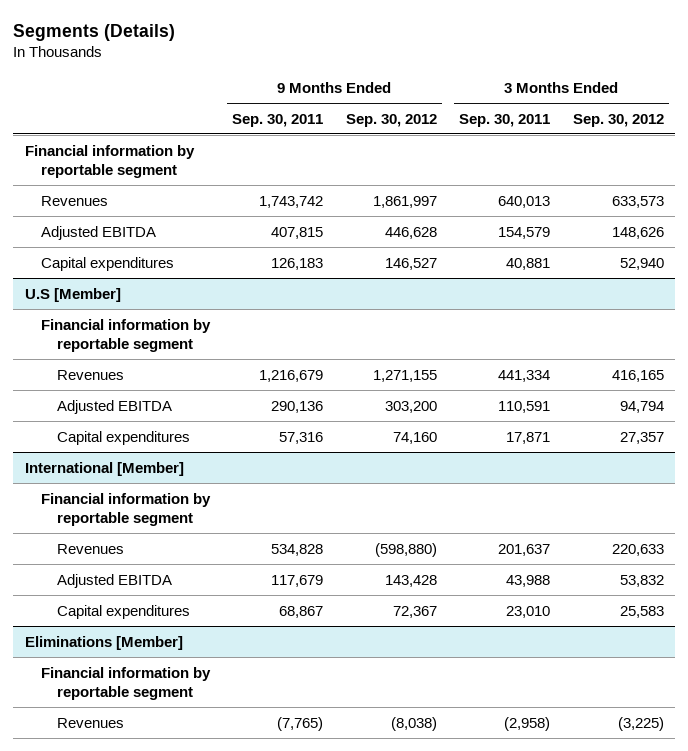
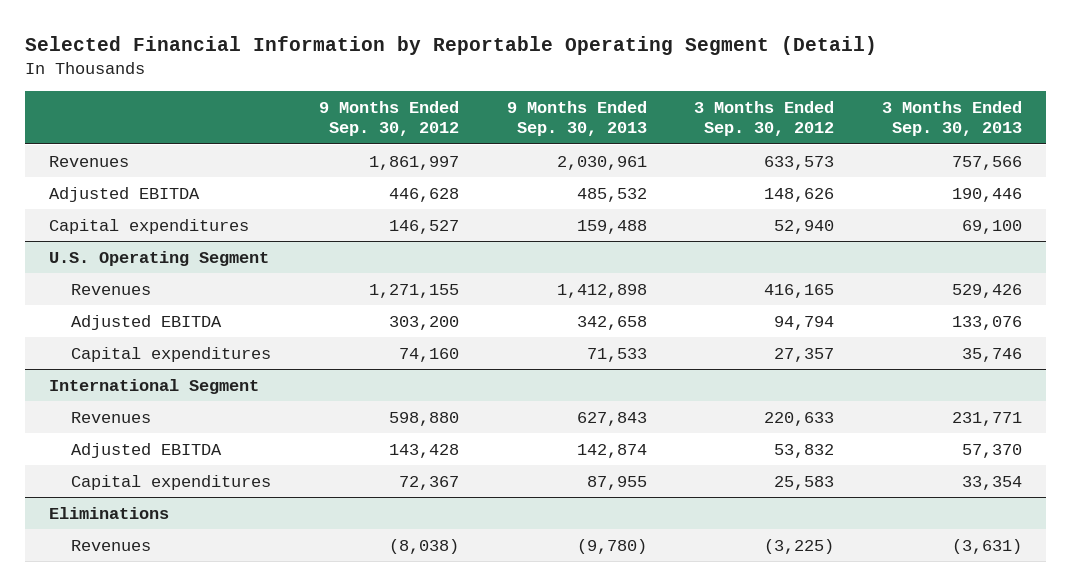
- Segments (Details)
+ Selected Financial Information by Reportable Operating Segment (Detail)
- | 9 Months Ended Sep. 30, 2011 | 9 Months Ended Sep. 30, 2012 | 3 Months Ended Sep. 30, 2011 | 3 Months Ended Sep. 30, 2012
+ | 9 Months Ended Sep. 30, 2012 | 9 Months Ended Sep. 30, 2013 | 3 Months Ended Sep. 30, 2012 | 3 Months Ended Sep. 30, 2013
- Financial information by reportable segment
- U.S [Member]
- Financial information by reportable segment
+ U.S. Operating Segment
- International [Member]
- Financial information by reportable segment
- Revenues | 534,828 | (598,880) | 201,637 | 220,633
+ International Segment
+ Revenues | 598,880 | 627,843 | 220,633 | 231,771
- Eliminations [Member]
- Financial information by reportable segment
+ Eliminations

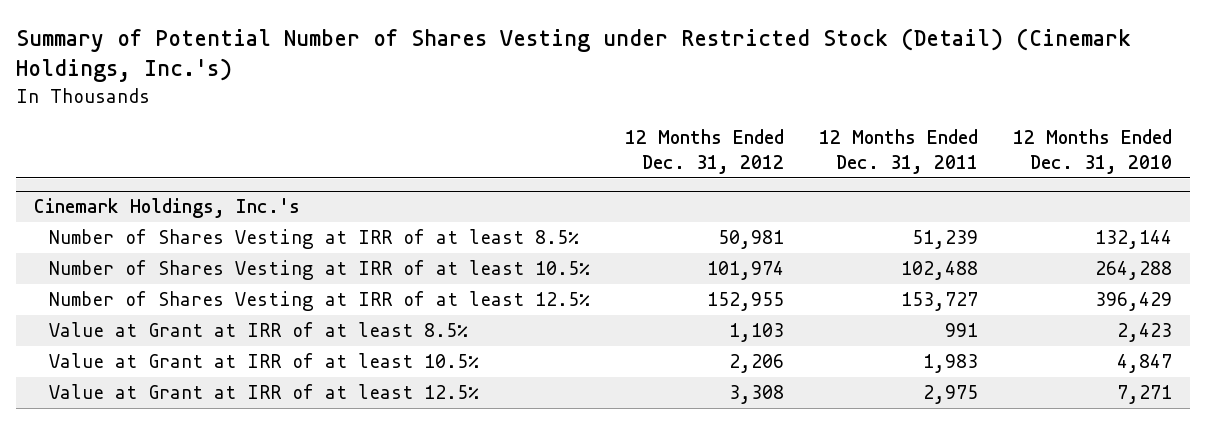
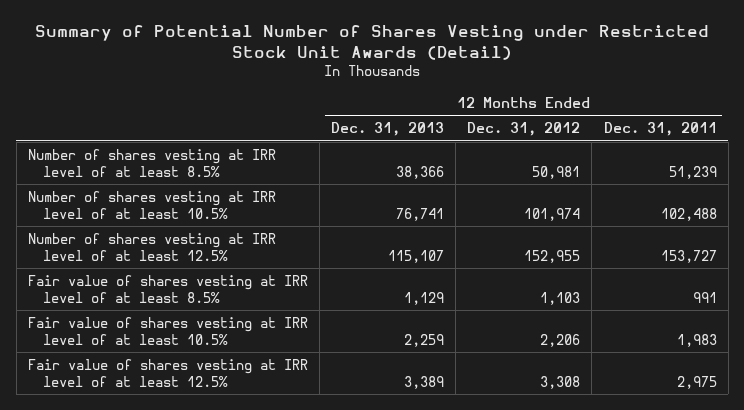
- Summary of Potential Number of Shares Vesting under Restricted Stock (Detail) (Cinemark Holdings, Inc.'s)
+ Summary of Potential Number of Shares Vesting under Restricted Stock Unit Awards (Detail)
- | 12 Months Ended Dec. 31, 2012 | 12 Months Ended Dec. 31, 2011 | 12 Months Ended Dec. 31, 2010
+ | 12 Months Ended Dec. 31, 2013 | 12 Months Ended Dec. 31, 2012 | 12 Months Ended Dec. 31, 2011
- Cinemark Holdings, Inc.'s
- Number of Shares Vesting at IRR of at least 8.5% | 50,981 | 51,239 | 132,144
- Number of Shares Vesting at IRR of at least 10.5% | 101,974 | 102,488 | 264,288
- Number of Shares Vesting at IRR of at least 12.5% | 152,955 | 153,727 | 396,429
- Value at Grant at IRR of at least 8.5% | 1,103 | 991 | 2,423
- Value at Grant at IRR of at least 10.5% | 2,206 | 1,983 | 4,847
- Value at Grant at IRR of at least 12.5% | 3,308 | 2,975 | 7,271
+ Number of shares vesting at IRR level of at least 8.5% | 38,366 | 50,981 | 51,239
+ Number of shares vesting at IRR level of at least 10.5% | 76,741 | 101,974 | 102,488
+ Number of shares vesting at IRR level of at least 12.5% | 115,107 | 152,955 | 153,727
+ Fair value of shares vesting at IRR level of at least 8.5% | 1,129 | 1,103 | 991
+ Fair value of shares vesting at IRR level of at least 10.5% | 2,259 | 2,206 | 1,983
+ Fair value of shares vesting at IRR level of at least 12.5% | 3,389 | 3,308 | 2,975

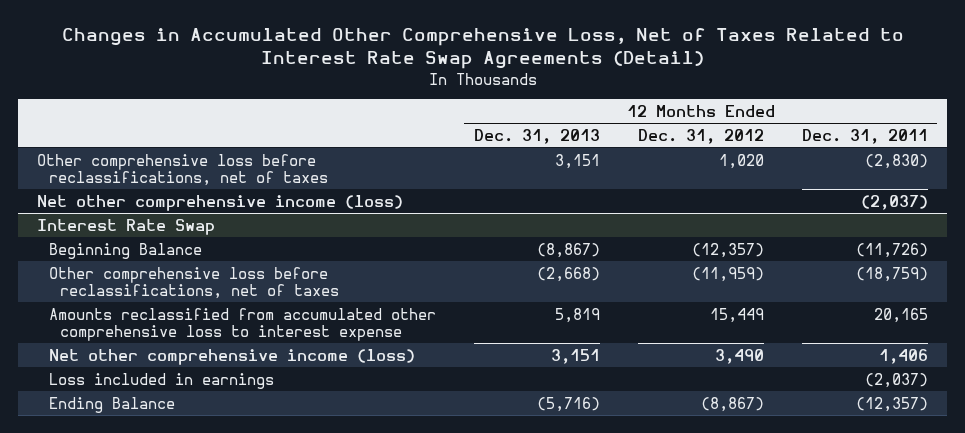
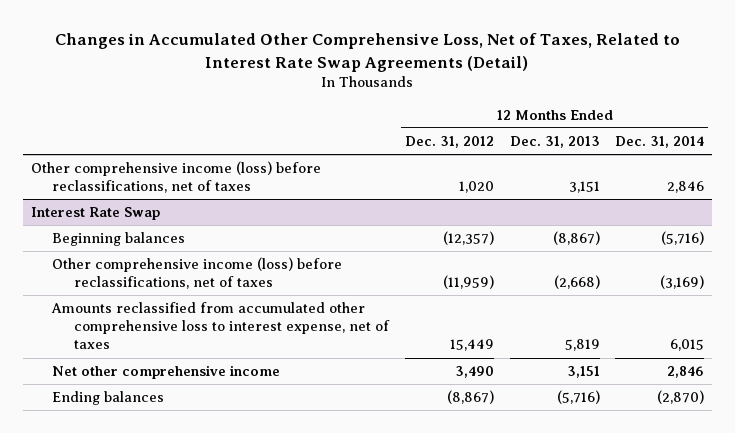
- Changes in Accumulated Other Comprehensive Loss, Net of Taxes Related to Interest Rate Swap Agreements (Detail)
+ Changes in Accumulated Other Comprehensive Loss, Net of Taxes, Related to Interest Rate Swap Agreements (Detail)
- | 12 Months Ended Dec. 31, 2013 | 12 Months Ended Dec. 31, 2012 | 12 Months Ended Dec. 31, 2011
+ | 12 Months Ended Dec. 31, 2012 | 12 Months Ended Dec. 31, 2013 | 12 Months Ended Dec. 31, 2014
- Other comprehensive loss before reclassifications, net of taxes | 3,151 | 1,020 | (2,830)
- Net other comprehensive income (loss) | | | (2,037)
+ Other comprehensive income (loss) before reclassifications, net of taxes | 1,020 | 3,151 | 2,846
@ Interest Rate Swap
- Beginning Balance | (8,867) | (12,357) | (11,726)
- Other comprehensive loss before reclassifications, net of taxes | (2,668) | (11,959) | (18,759)
- Amounts reclassified from accumulated other comprehensive loss to interest expense | 5,819 | 15,449 | 20,165
- Net other comprehensive income (loss) | 3,151 | 3,490 | 1,406
- Loss included in earnings | | | (2,037)
- Ending Balance | (5,716) | (8,867) | (12,357)
+ Beginning balances | (12,357) | (8,867) | (5,716)
+ Other comprehensive income (loss) before reclassifications, net of taxes | (11,959) | (2,668) | (3,169)
+ Amounts reclassified from accumulated other comprehensive loss to interest expense, net of taxes | 15,449 | 5,819 | 6,015
+ Net other comprehensive income | 3,490 | 3,151 | 2,846
+ Ending balances | (8,867) | (5,716) | (2,870)

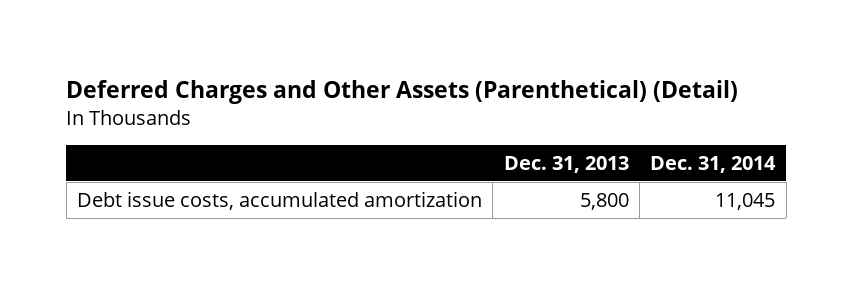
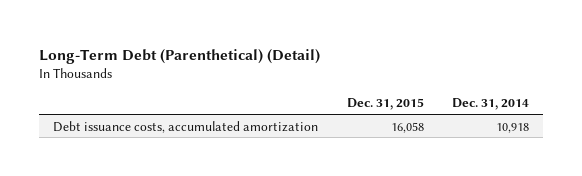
- Deferred Charges and Other Assets (Parenthetical) (Detail)
+ Long-Term Debt (Parenthetical) (Detail)
- | Dec. 31, 2013 | Dec. 31, 2014
+ | Dec. 31, 2015 | Dec. 31, 2014
- Debt issue costs, accumulated amortization | 5,800 | 11,045
+ Debt issuance costs, accumulated amortization | 16,058 | 10,918

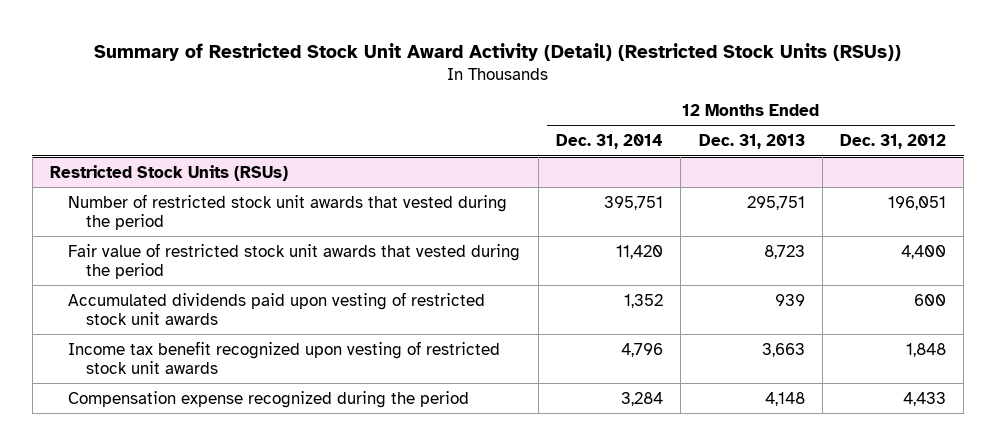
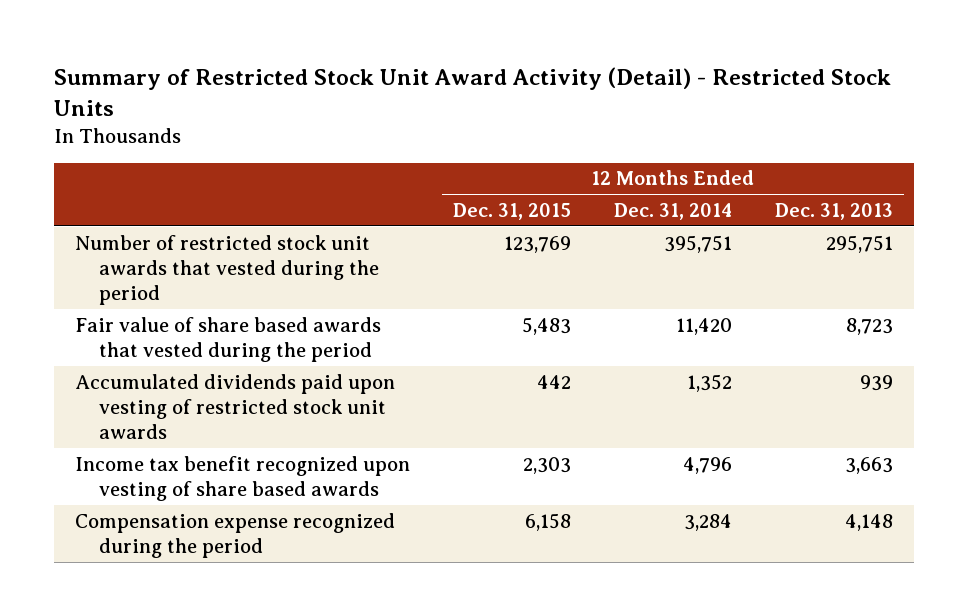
- Summary of Restricted Stock Unit Award Activity (Detail) (Restricted Stock Units (RSUs))
+ Summary of Restricted Stock Unit Award Activity (Detail) - Restricted Stock Units
- | 12 Months Ended Dec. 31, 2014 | 12 Months Ended Dec. 31, 2013 | 12 Months Ended Dec. 31, 2012
+ | 12 Months Ended Dec. 31, 2015 | 12 Months Ended Dec. 31, 2014 | 12 Months Ended Dec. 31, 2013
- Restricted Stock Units (RSUs)
- Fair value of restricted stock unit awards that vested during the period | 11,420 | 8,723 | 4,400
+ Fair value of share based awards that vested during the period | 5,483 | 11,420 | 8,723
- Income tax benefit recognized upon vesting of restricted stock unit awards | 4,796 | 3,663 | 1,848
+ Income tax benefit recognized upon vesting of share based awards | 2,303 | 4,796 | 3,663

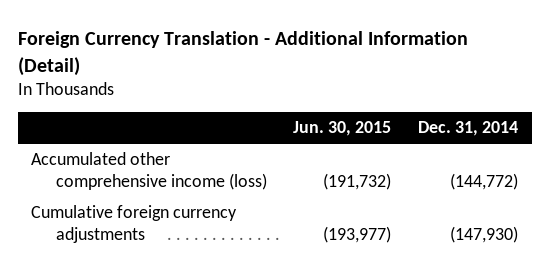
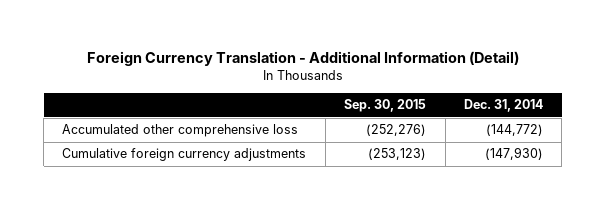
- | Jun. 30, 2015 | Dec. 31, 2014
+ | Sep. 30, 2015 | Dec. 31, 2014
- Accumulated other comprehensive income (loss) | (191,732) | (144,772)
+ Accumulated other comprehensive loss | (252,276) | (144,772)

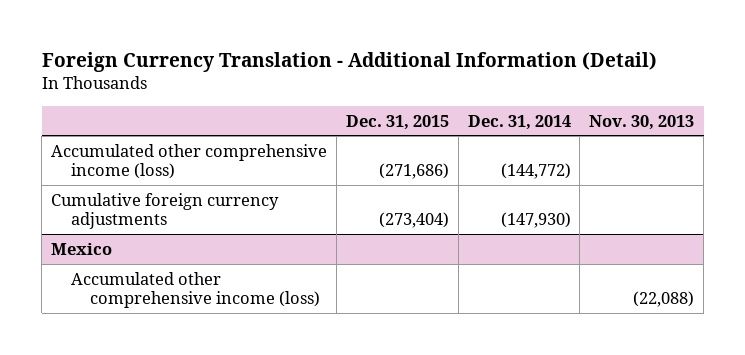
- | Sep. 30, 2015 | Dec. 31, 2014
+ | Dec. 31, 2015 | Dec. 31, 2014 | Nov. 30, 2013
- Accumulated other comprehensive loss | (252,276) | (144,772)
+ Accumulated other comprehensive income (loss) | (271,686) | (144,772) |
+ Mexico
+ Accumulated other comprehensive income (loss) | | | (22,088)

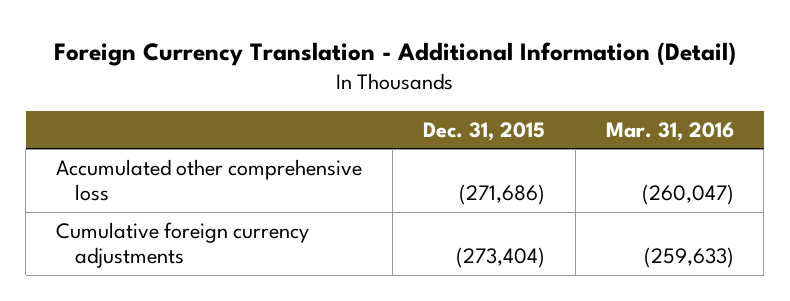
- | Dec. 31, 2015 | Dec. 31, 2014 | Nov. 30, 2013
+ | Dec. 31, 2015 | Mar. 31, 2016
- Accumulated other comprehensive income (loss) | (271,686) | (144,772) |
+ Accumulated other comprehensive loss | (271,686) | (260,047)
- Mexico
- Accumulated other comprehensive income (loss) | | | (22,088)

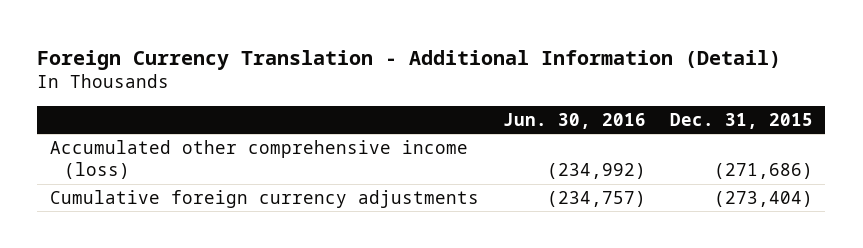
- | Dec. 31, 2015 | Mar. 31, 2016
+ | Jun. 30, 2016 | Dec. 31, 2015
- Accumulated other comprehensive loss | (271,686) | (260,047)
+ Accumulated other comprehensive income (loss) | (234,992) | (271,686)

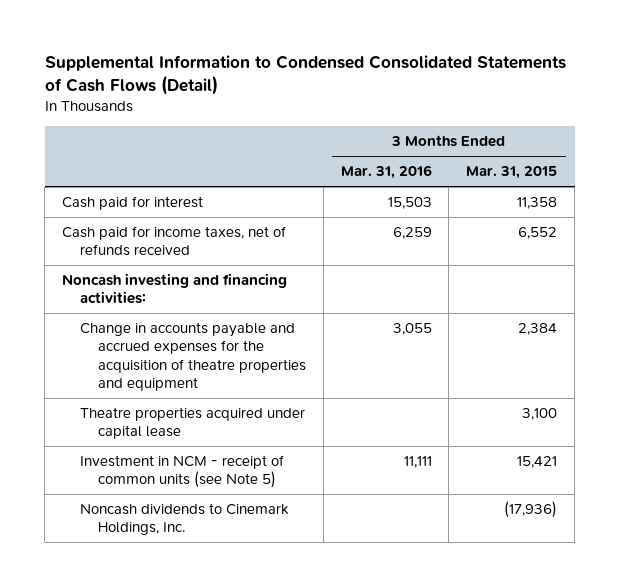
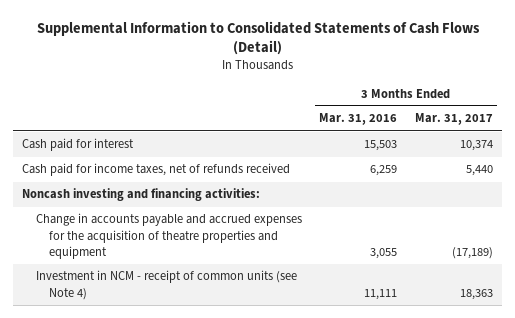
- Supplemental Information to Condensed Consolidated Statements of Cash Flows (Detail)
+ Supplemental Information to Consolidated Statements of Cash Flows (Detail)
- | 3 Months Ended Mar. 31, 2016 | 3 Months Ended Mar. 31, 2015
+ | 3 Months Ended Mar. 31, 2016 | 3 Months Ended Mar. 31, 2017
- Theatre properties acquired under capital lease | | 3,100
- Investment in NCM - receipt of common units (see Note 5) | 11,111 | 15,421
- Noncash dividends to Cinemark Holdings, Inc. | | (17,936)
+ Investment in NCM - receipt of common units (see Note 4) | 11,111 | 18,363

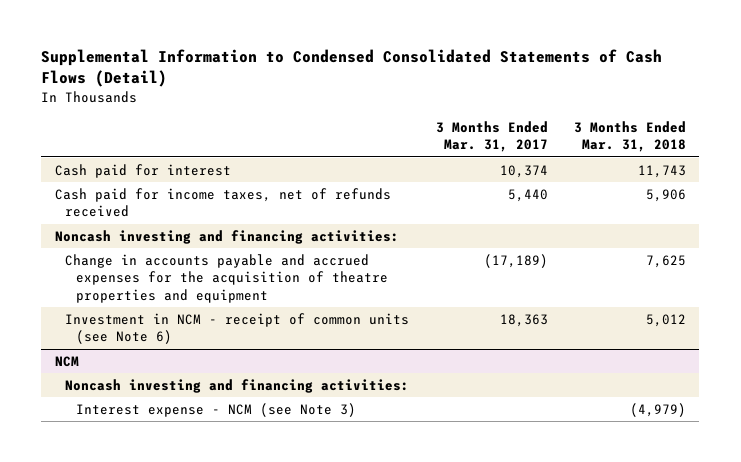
- Supplemental Information to Consolidated Statements of Cash Flows (Detail)
+ Supplemental Information to Condensed Consolidated Statements of Cash Flows (Detail)
- | 3 Months Ended Mar. 31, 2016 | 3 Months Ended Mar. 31, 2017
+ | 3 Months Ended Mar. 31, 2017 | 3 Months Ended Mar. 31, 2018
- Investment in NCM - receipt of common units (see Note 4) | 11,111 | 18,363
+ Investment in NCM - receipt of common units (see Note 6) | 18,363 | 5,012
+ NCM
+ Noncash investing and financing activities:
+ Interest expense - NCM (see Note 3) | | (4,979)

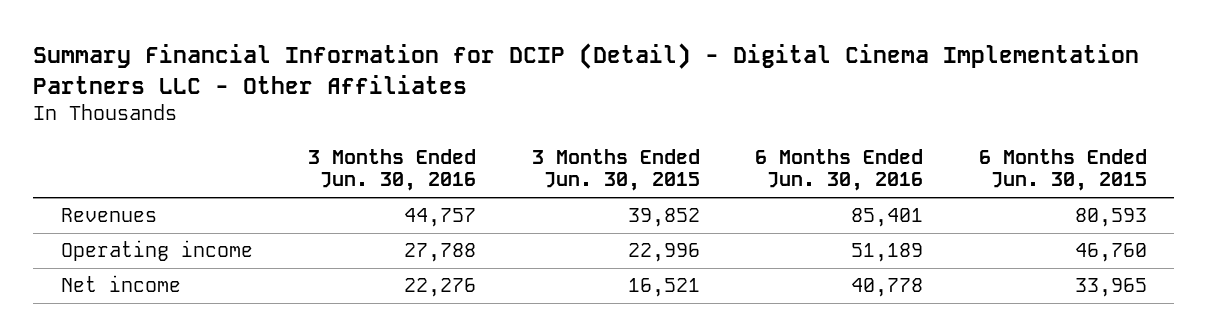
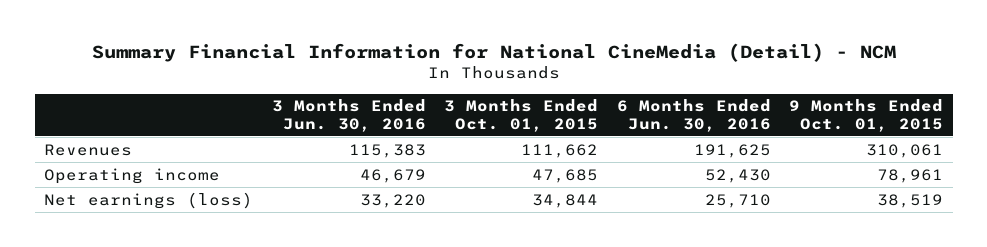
- Summary Financial Information for DCIP (Detail) - Digital Cinema Implementation Partners LLC - Other Affiliates
+ Summary Financial Information for National CineMedia (Detail) - NCM
- | 3 Months Ended Jun. 30, 2016 | 3 Months Ended Jun. 30, 2015 | 6 Months Ended Jun. 30, 2016 | 6 Months Ended Jun. 30, 2015
+ | 3 Months Ended Jun. 30, 2016 | 3 Months Ended Oct. 01, 2015 | 6 Months Ended Jun. 30, 2016 | 9 Months Ended Oct. 01, 2015
- Revenues | 44,757 | 39,852 | 85,401 | 80,593
- Operating income | 27,788 | 22,996 | 51,189 | 46,760
- Net income | 22,276 | 16,521 | 40,778 | 33,965
+ Revenues | 115,383 | 111,662 | 191,625 | 310,061
+ Operating income | 46,679 | 47,685 | 52,430 | 78,961
+ Net earnings (loss) | 33,220 | 34,844 | 25,710 | 38,519

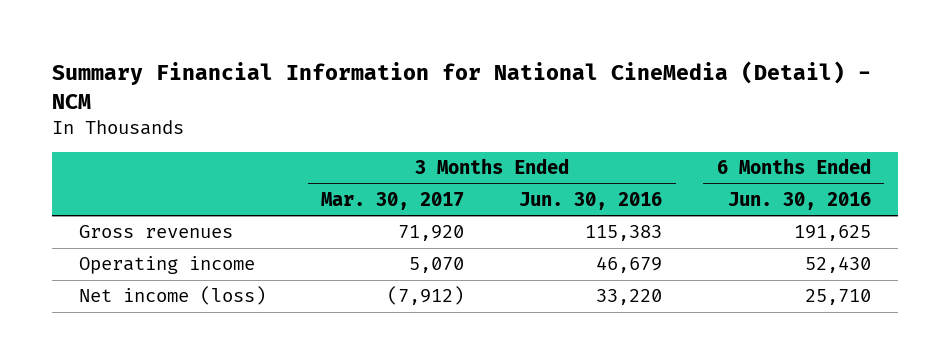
- | 3 Months Ended Jun. 30, 2016 | 3 Months Ended Oct. 01, 2015 | 6 Months Ended Jun. 30, 2016 | 9 Months Ended Oct. 01, 2015
+ | 3 Months Ended Mar. 30, 2017 | 3 Months Ended Jun. 30, 2016 | 6 Months Ended Jun. 30, 2016
- Revenues | 115,383 | 111,662 | 191,625 | 310,061
+ Gross revenues | 71,920 | 115,383 | 191,625
- Net earnings (loss) | 33,220 | 34,844 | 25,710 | 38,519
+ Net income (loss) | (7,912) | 33,220 | 25,710

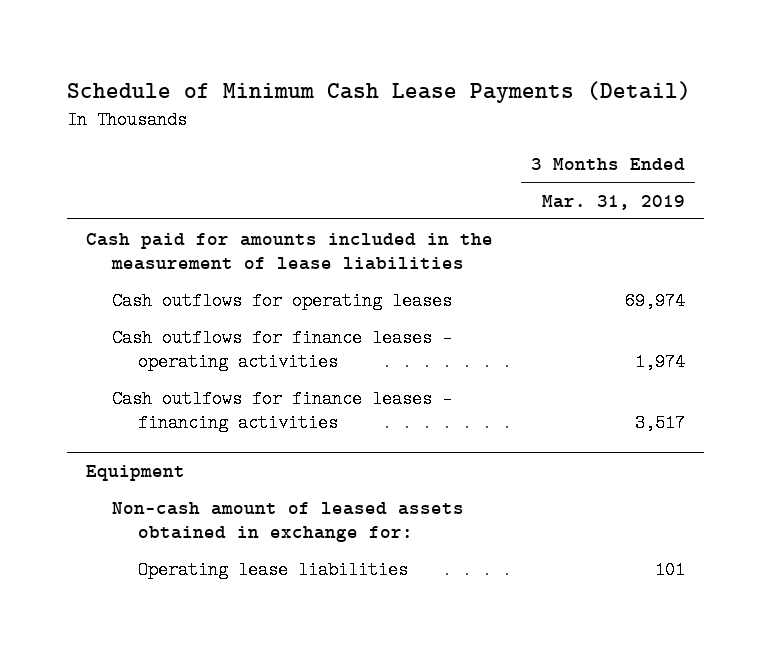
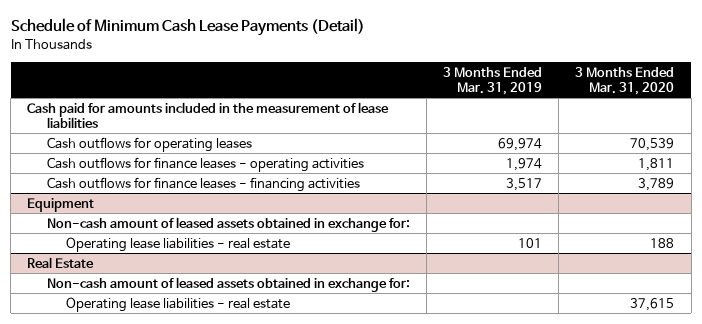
- | 3 Months Ended Mar. 31, 2019
+ | 3 Months Ended Mar. 31, 2019 | 3 Months Ended Mar. 31, 2020
- Cash outlfows for finance leases - financing activities | 3,517
+ Cash outflows for finance leases - financing activities | 3,517 | 3,789
@ Equipment
- Operating lease liabilities | 101
+ Operating lease liabilities - real estate | 101 | 188
+ Real Estate
+ Non-cash amount of leased assets obtained in exchange for:
+ Operating lease liabilities - real estate | | 37,615

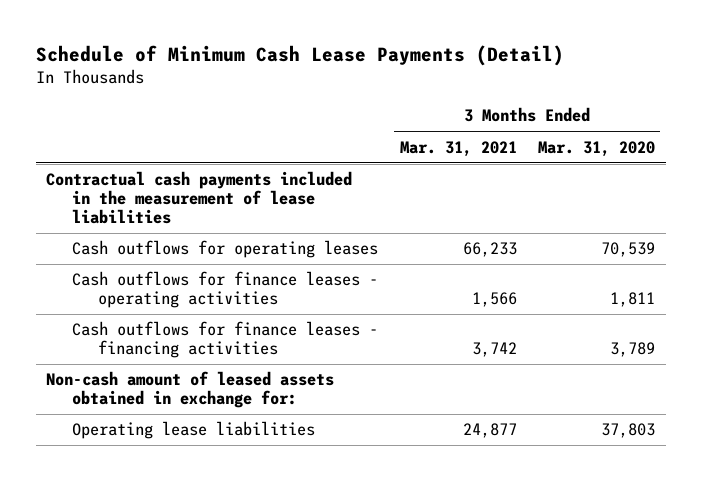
- | 3 Months Ended Mar. 31, 2019 | 3 Months Ended Mar. 31, 2020
+ | 3 Months Ended Mar. 31, 2021 | 3 Months Ended Mar. 31, 2020
- Cash paid for amounts included in the measurement of lease liabilities
+ Contractual cash payments included in the measurement of lease liabilities
- Equipment
- Operating lease liabilities - real estate | 101 | 188
- Real Estate
- Non-cash amount of leased assets obtained in exchange for:
- Operating lease liabilities - real estate | | 37,615
+ Operating lease liabilities | 24,877 | 37,803

